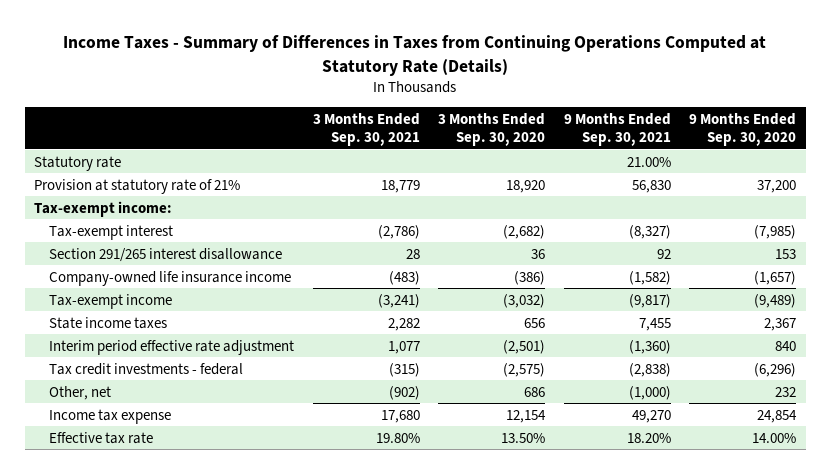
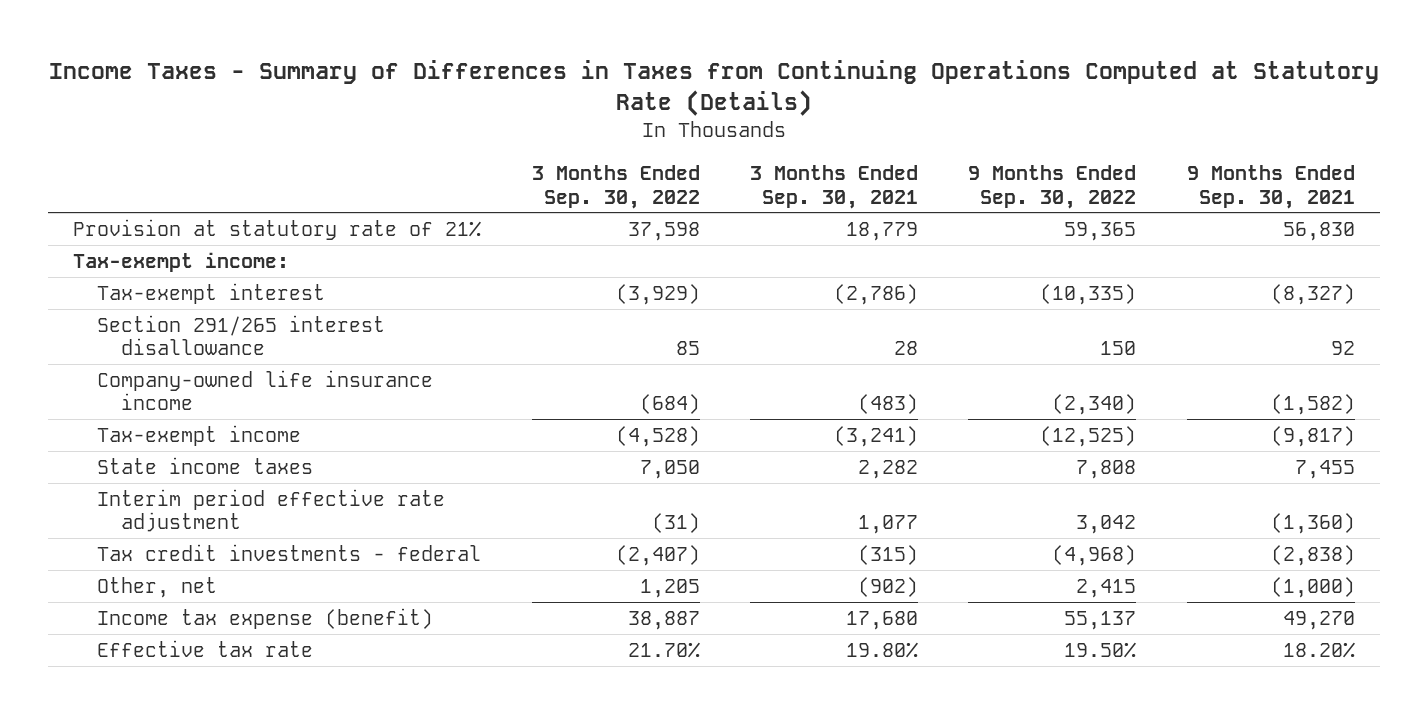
- | 3 Months Ended Sep. 30, 2021 | 3 Months Ended Sep. 30, 2020 | 9 Months Ended Sep. 30, 2021 | 9 Months Ended Sep. 30, 2020
+ | 3 Months Ended Sep. 30, 2022 | 3 Months Ended Sep. 30, 2021 | 9 Months Ended Sep. 30, 2022 | 9 Months Ended Sep. 30, 2021
- Statutory rate | | | 21.00% |
- Income tax expense | 17,680 | 12,154 | 49,270 | 24,854
+ Income tax expense (benefit) | 38,887 | 17,680 | 55,137 | 49,270

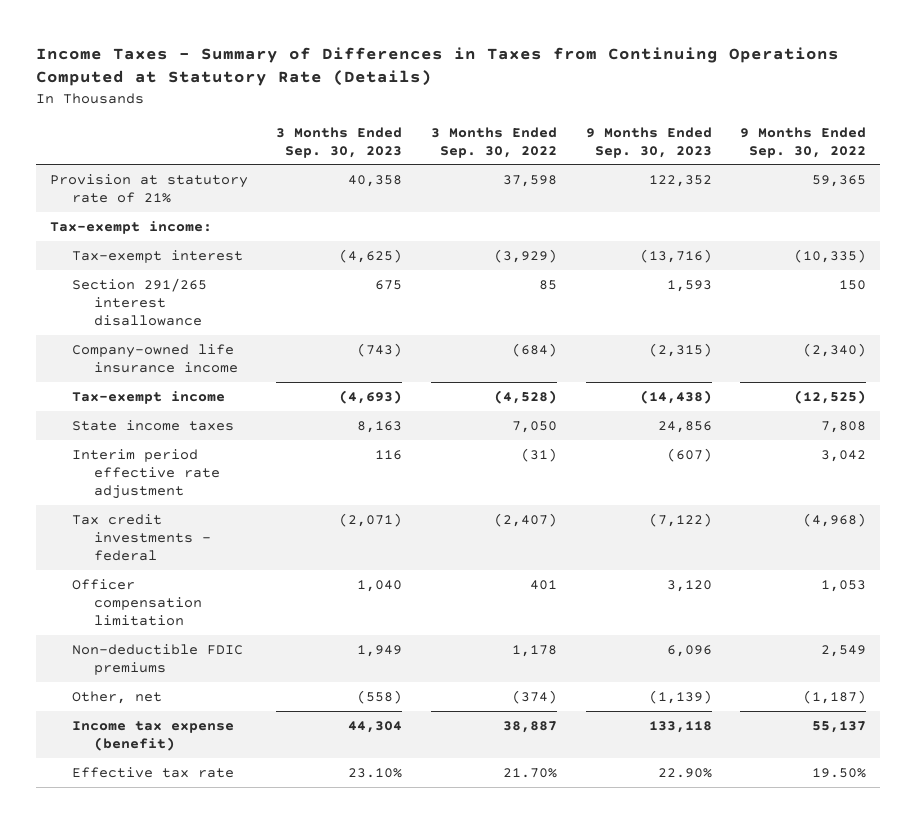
- | 3 Months Ended Sep. 30, 2022 | 3 Months Ended Sep. 30, 2021 | 9 Months Ended Sep. 30, 2022 | 9 Months Ended Sep. 30, 2021
+ | 3 Months Ended Sep. 30, 2023 | 3 Months Ended Sep. 30, 2022 | 9 Months Ended Sep. 30, 2023 | 9 Months Ended Sep. 30, 2022
- Other, net | 1,205 | (902) | 2,415 | (1,000)
+ Officer compensation limitation | 1,040 | 401 | 3,120 | 1,053
+ Non-deductible FDIC premiums | 1,949 | 1,178 | 6,096 | 2,549
+ Other, net | (558) | (374) | (1,139) | (1,187)

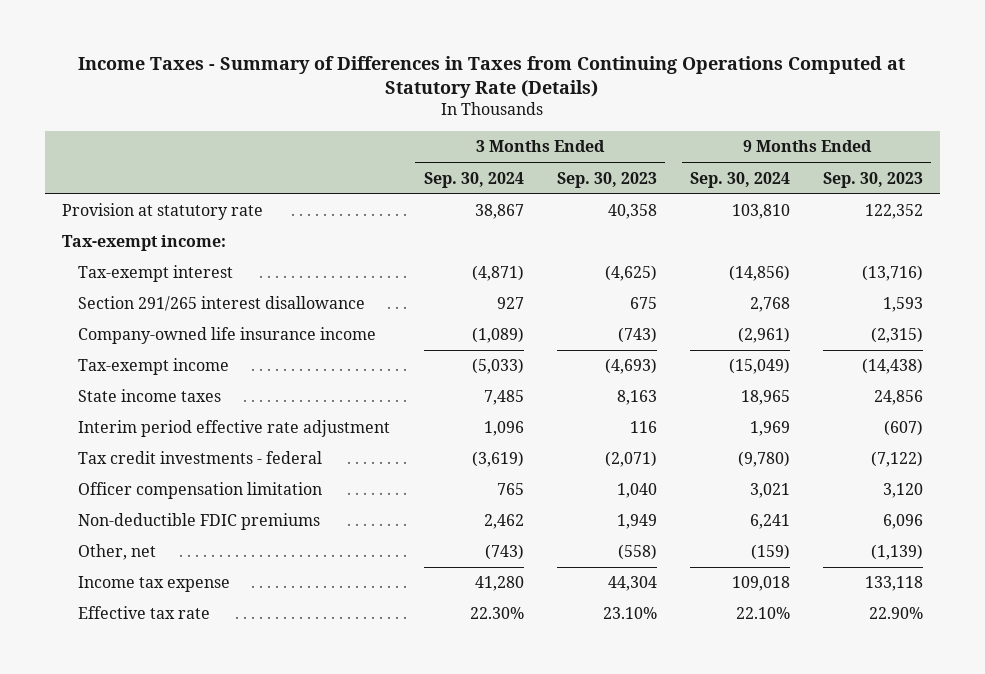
- | 3 Months Ended Sep. 30, 2023 | 3 Months Ended Sep. 30, 2022 | 9 Months Ended Sep. 30, 2023 | 9 Months Ended Sep. 30, 2022
+ | 3 Months Ended Sep. 30, 2024 | 3 Months Ended Sep. 30, 2023 | 9 Months Ended Sep. 30, 2024 | 9 Months Ended Sep. 30, 2023
- Provision at statutory rate of 21% | 40,358 | 37,598 | 122,352 | 59,365
+ Provision at statutory rate | 38,867 | 40,358 | 103,810 | 122,352
- Income tax expense (benefit) | 44,304 | 38,887 | 133,118 | 55,137
+ Income tax expense | 41,280 | 44,304 | 109,018 | 133,118

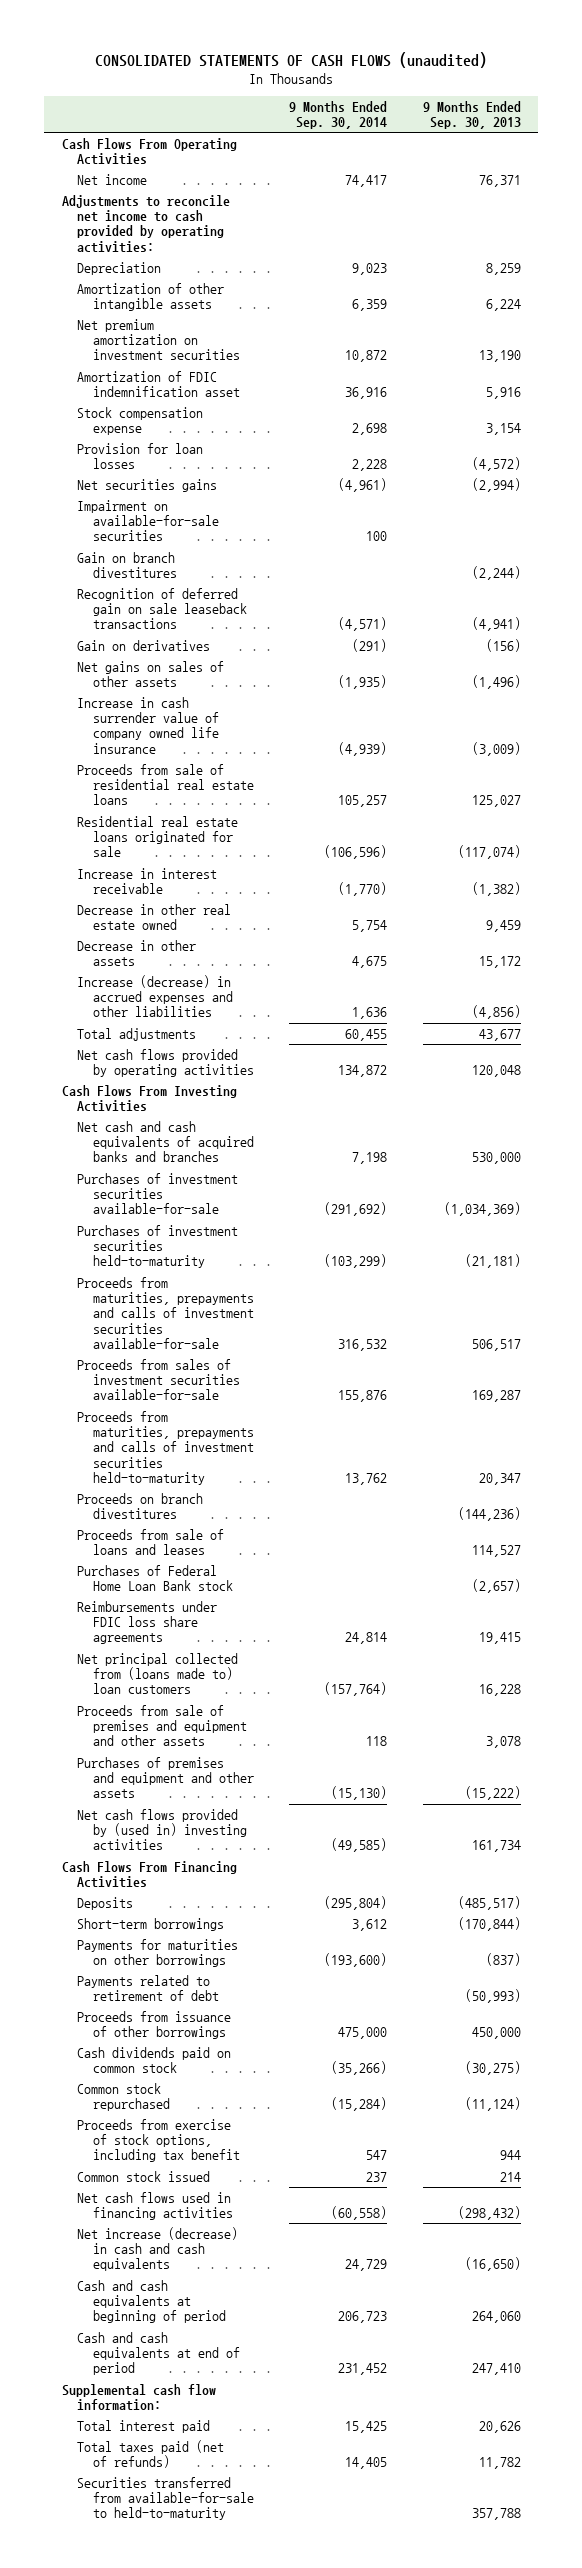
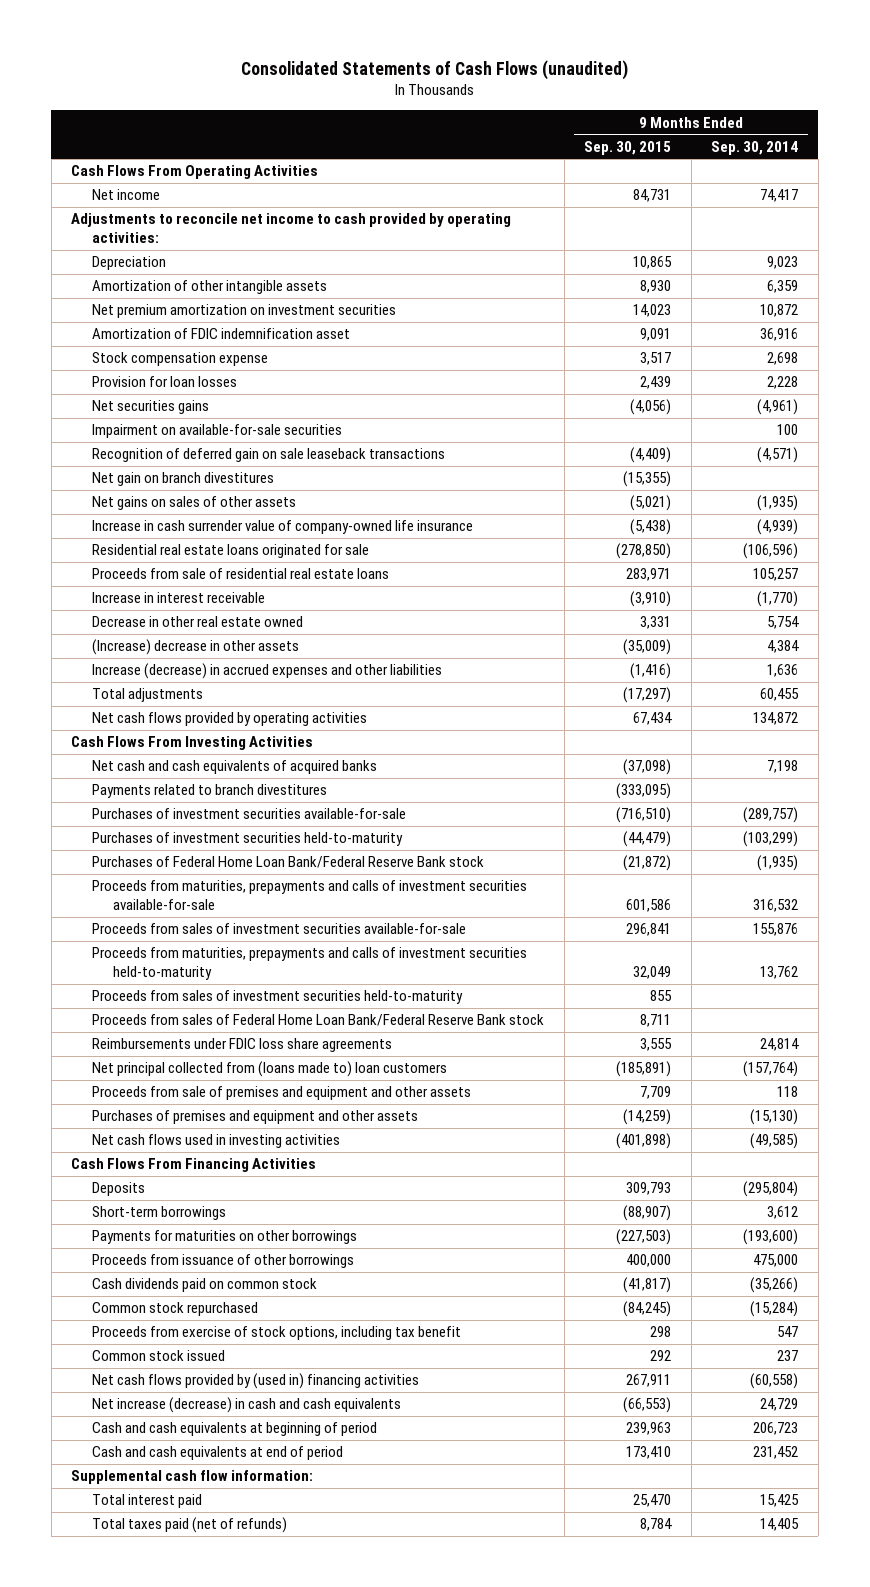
- CONSOLIDATED STATEMENTS OF CASH FLOWS (unaudited)
+ Consolidated Statements of Cash Flows (unaudited)
- | 9 Months Ended Sep. 30, 2014 | 9 Months Ended Sep. 30, 2013
+ | 9 Months Ended Sep. 30, 2015 | 9 Months Ended Sep. 30, 2014
- Gain on branch divestitures | | (2,244)
- Gain on derivatives | (291) | (156)
+ Net gain on branch divestitures | (15,355) |
- Increase in cash surrender value of company owned life insurance | (4,939) | (3,009)
+ Increase in cash surrender value of company-owned life insurance | (5,438) | (4,939)
moved down: Proceeds from sale of residential real estate loans | 283,971 | 105,257
- Decrease in other assets | 4,675 | 15,172
+ (Increase) decrease in other assets | (35,009) | 4,384
- Net cash and cash equivalents of acquired banks and branches | 7,198 | 530,000
- Purchases of investment securities available-for-sale | (291,692) | (1,034,369)
+ Net cash and cash equivalents of acquired banks | (37,098) | 7,198
+ Payments related to branch divestitures | (333,095) |
+ Purchases of investment securities available-for-sale | (716,510) | (289,757)
+ Purchases of Federal Home Loan Bank/Federal Reserve Bank stock | (21,872) | (1,935)
- Proceeds on branch divestitures | | (144,236)
- Proceeds from sale of loans and leases | | 114,527
- Purchases of Federal Home Loan Bank stock | | (2,657)
+ Proceeds from sales of investment securities held-to-maturity | 855 |
+ Proceeds from sales of Federal Home Loan Bank/Federal Reserve Bank stock | 8,711 |
- Net cash flows provided by (used in) investing activities | (49,585) | 161,734
+ Net cash flows used in investing activities | (401,898) | (49,585)
- Payments related to retirement of debt | | (50,993)
- Net cash flows used in financing activities | (60,558) | (298,432)
+ Net cash flows provided by (used in) financing activities | 267,911 | (60,558)
- Securities transferred from available-for-sale to held-to-maturity | | 357,788

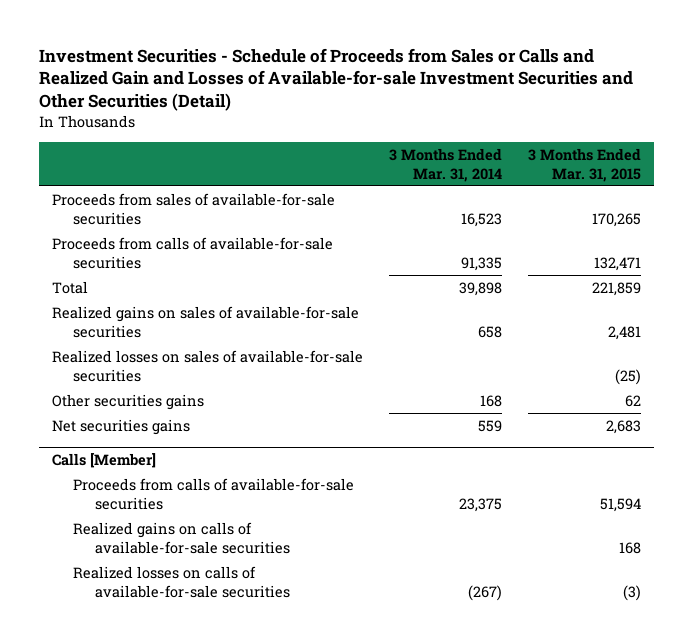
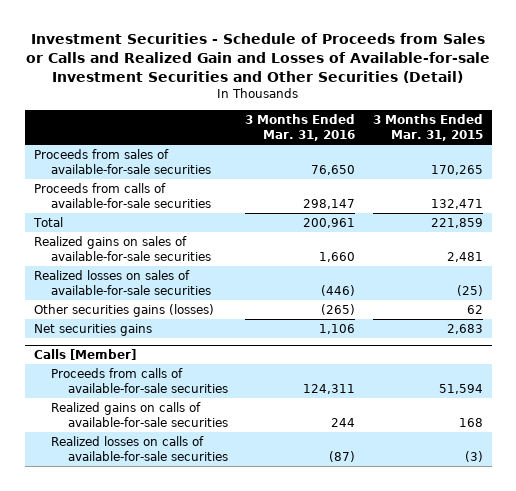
- | 3 Months Ended Mar. 31, 2014 | 3 Months Ended Mar. 31, 2015
+ | 3 Months Ended Mar. 31, 2016 | 3 Months Ended Mar. 31, 2015
- Other securities gains | 168 | 62
+ Other securities gains (losses) | (265) | 62

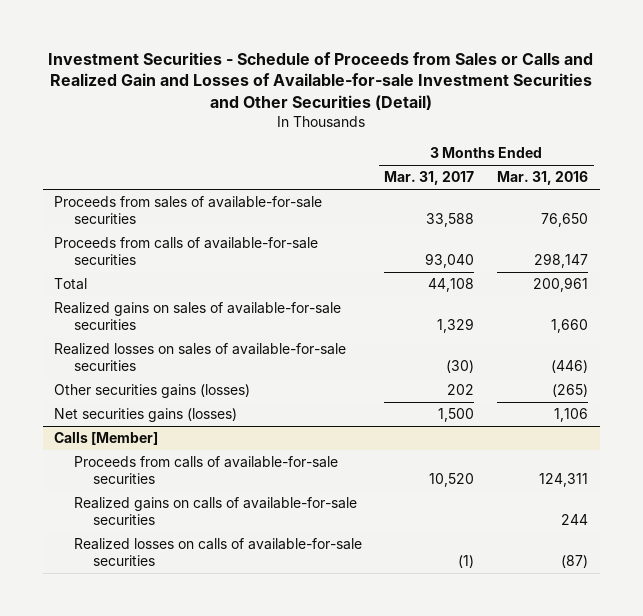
- | 3 Months Ended Mar. 31, 2016 | 3 Months Ended Mar. 31, 2015
+ | 3 Months Ended Mar. 31, 2017 | 3 Months Ended Mar. 31, 2016
- Net securities gains | 1,106 | 2,683
+ Net securities gains (losses) | 1,500 | 1,106

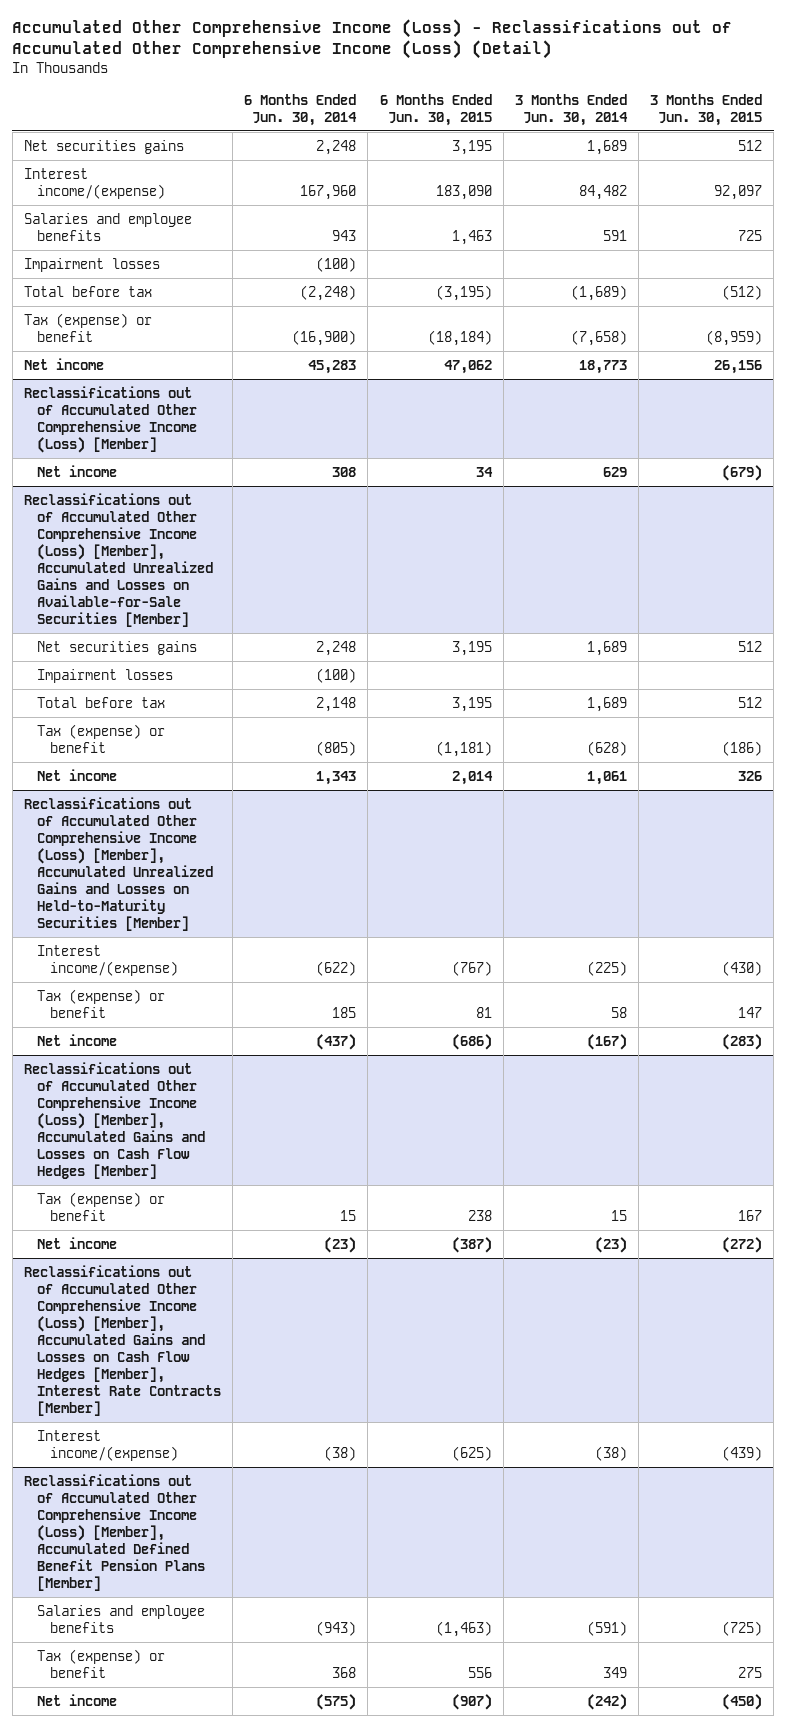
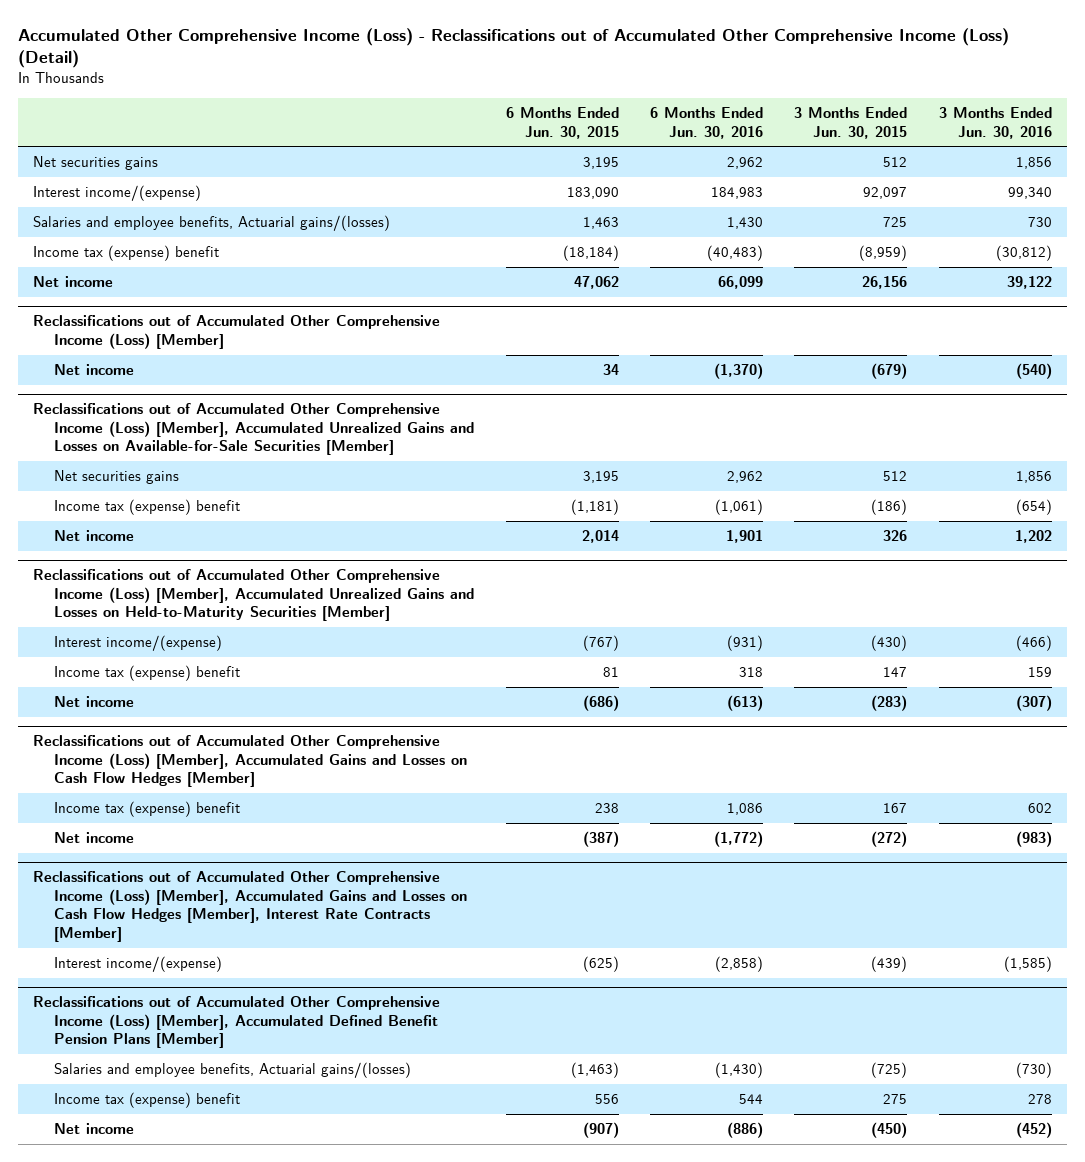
- | 6 Months Ended Jun. 30, 2014 | 6 Months Ended Jun. 30, 2015 | 3 Months Ended Jun. 30, 2014 | 3 Months Ended Jun. 30, 2015
+ | 6 Months Ended Jun. 30, 2015 | 6 Months Ended Jun. 30, 2016 | 3 Months Ended Jun. 30, 2015 | 3 Months Ended Jun. 30, 2016
- Salaries and employee benefits | 943 | 1,463 | 591 | 725
- Impairment losses | (100) | | |
- Total before tax | (2,248) | (3,195) | (1,689) | (512)
- Tax (expense) or benefit | (16,900) | (18,184) | (7,658) | (8,959)
+ Salaries and employee benefits, Actuarial gains/(losses) | 1,463 | 1,430 | 725 | 730
+ Income tax (expense) benefit | (18,184) | (40,483) | (8,959) | (30,812)
@ Reclassifications out of Accumulated Other Comprehensive Income (Loss) [Member], Accumulated Unrealized Gains and Losses on Available-for-Sale Securities [Member]
- Impairment losses | (100) | | |
- Total before tax | 2,148 | 3,195 | 1,689 | 512
- Tax (expense) or benefit | (805) | (1,181) | (628) | (186)
+ Income tax (expense) benefit | (1,181) | (1,061) | (186) | (654)
@ Reclassifications out of Accumulated Other Comprehensive Income (Loss) [Member], Accumulated Unrealized Gains and Losses on Held-to-Maturity Securities [Member]
- Tax (expense) or benefit | 185 | 81 | 58 | 147
+ Income tax (expense) benefit | 81 | 318 | 147 | 159
@ Reclassifications out of Accumulated Other Comprehensive Income (Loss) [Member], Accumulated Gains and Losses on Cash Flow Hedges [Member]
- Tax (expense) or benefit | 15 | 238 | 15 | 167
+ Income tax (expense) benefit | 238 | 1,086 | 167 | 602
@ Reclassifications out of Accumulated Other Comprehensive Income (Loss) [Member], Accumulated Defined Benefit Pension Plans [Member]
- Salaries and employee benefits | (943) | (1,463) | (591) | (725)
- Tax (expense) or benefit | 368 | 556 | 349 | 275
+ Salaries and employee benefits, Actuarial gains/(losses) | (1,463) | (1,430) | (725) | (730)
+ Income tax (expense) benefit | 556 | 544 | 275 | 278

